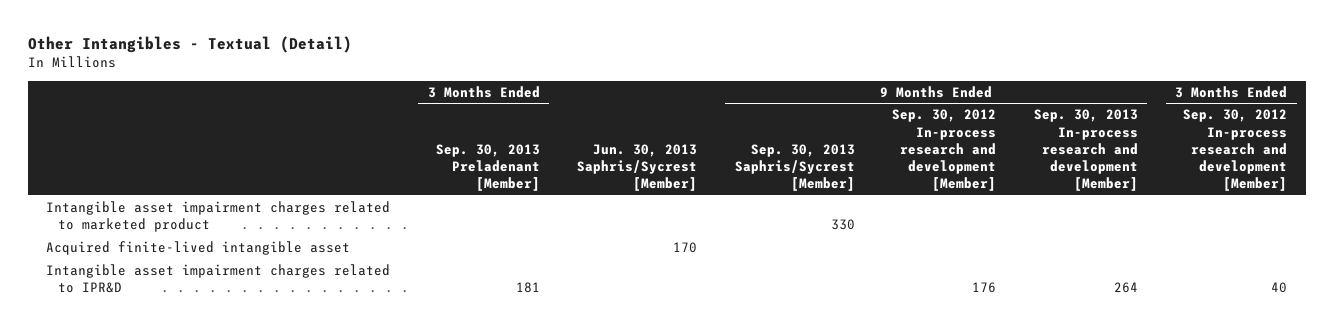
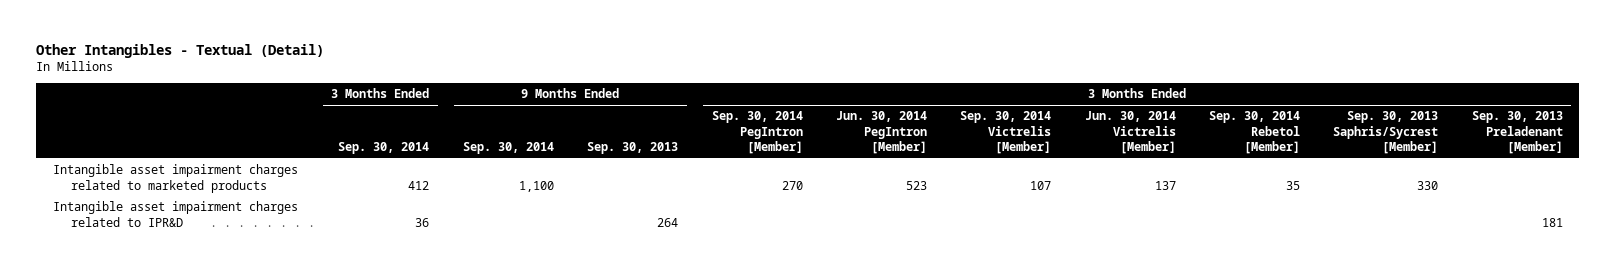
- | 3 Months Ended Sep. 30, 2013 Preladenant [Member] | Jun. 30, 2013 Saphris/Sycrest [Member] | 9 Months Ended Sep. 30, 2013 Saphris/Sycrest [Member] | 9 Months Ended Sep. 30, 2012 In-process research and development [Member] | 9 Months Ended Sep. 30, 2013 In-process research and development [Member] | 3 Months Ended Sep. 30, 2012 In-process research and development [Member]
+ | 3 Months Ended Sep. 30, 2014 | 9 Months Ended Sep. 30, 2014 | 9 Months Ended Sep. 30, 2013 | 3 Months Ended Sep. 30, 2014 PegIntron [Member] | 3 Months Ended Jun. 30, 2014 PegIntron [Member] | 3 Months Ended Sep. 30, 2014 Victrelis [Member] | 3 Months Ended Jun. 30, 2014 Victrelis [Member] | 3 Months Ended Sep. 30, 2014 Rebetol [Member] | 3 Months Ended Sep. 30, 2013 Saphris/Sycrest [Member] | 3 Months Ended Sep. 30, 2013 Preladenant [Member]
- Intangible asset impairment charges related to marketed product | | | 330 | | |
- Acquired finite-lived intangible asset | | 170 | | | |
+ Intangible asset impairment charges related to marketed products | 412 | 1,100 | | 270 | 523 | 107 | 137 | 35 | 330 |

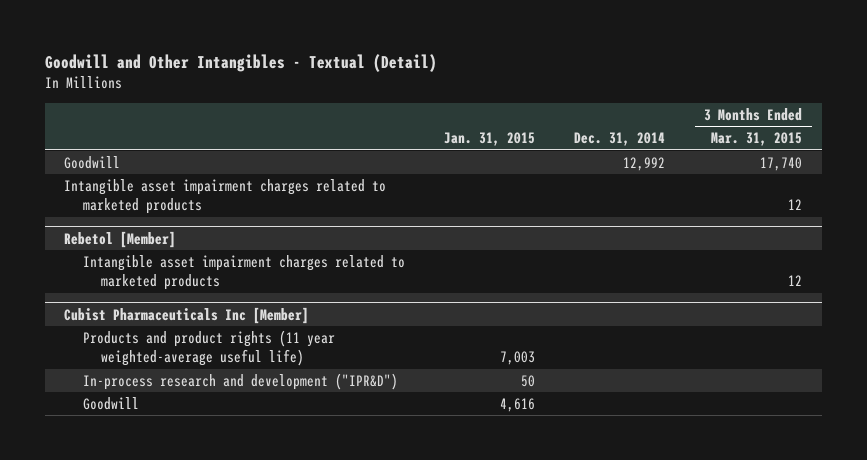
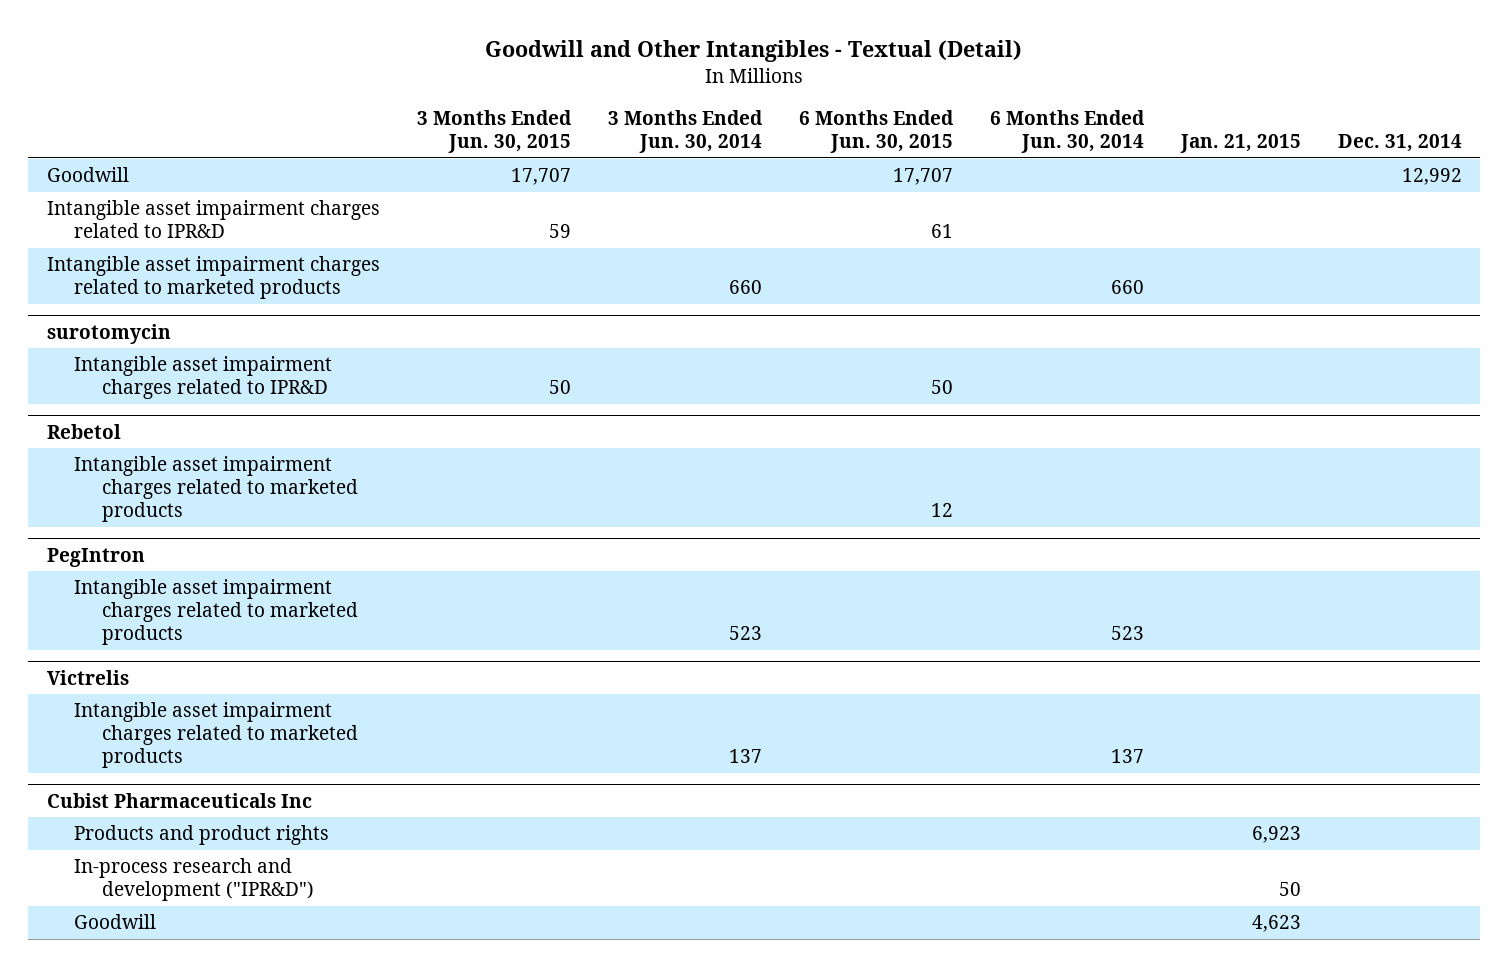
- | Jan. 31, 2015 | Dec. 31, 2014 | 3 Months Ended Mar. 31, 2015
+ | 3 Months Ended Jun. 30, 2015 | 3 Months Ended Jun. 30, 2014 | 6 Months Ended Jun. 30, 2015 | 6 Months Ended Jun. 30, 2014 | Jan. 21, 2015 | Dec. 31, 2014
+ Intangible asset impairment charges related to IPR&D | 59 | | 61 | | |
- Rebetol [Member]
+ surotomycin
+ Intangible asset impairment charges related to IPR&D | 50 | | 50 | | |
+ Rebetol
- Cubist Pharmaceuticals Inc [Member]
- Products and product rights (11 year weighted-average useful life) | 7,003 | |
+ PegIntron
+ Intangible asset impairment charges related to marketed products | | 523 | | 523 | |
+ Victrelis
+ Intangible asset impairment charges related to marketed products | | 137 | | 137 | |
+ Cubist Pharmaceuticals Inc
+ Products and product rights | | | | | 6,923 |

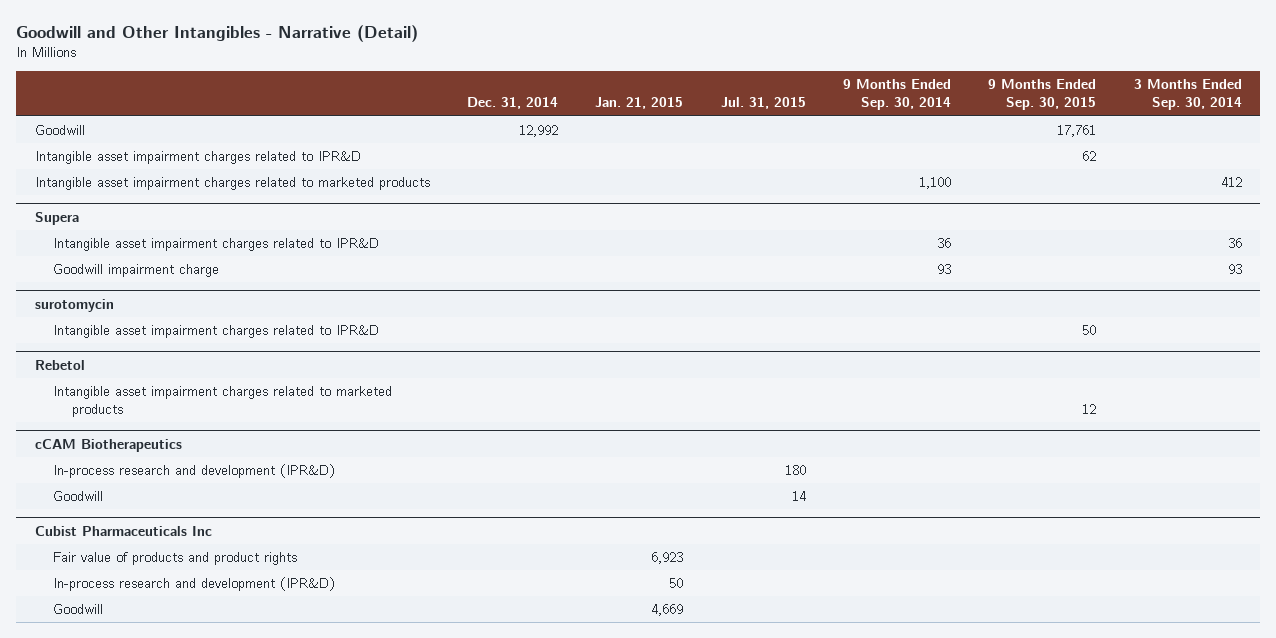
- Goodwill and Other Intangibles - Textual (Detail)
+ Goodwill and Other Intangibles - Narrative (Detail)
- | 3 Months Ended Jun. 30, 2015 | 3 Months Ended Jun. 30, 2014 | 6 Months Ended Jun. 30, 2015 | 6 Months Ended Jun. 30, 2014 | Jan. 21, 2015 | Dec. 31, 2014
+ | Dec. 31, 2014 | Jan. 21, 2015 | Jul. 31, 2015 | 9 Months Ended Sep. 30, 2014 | 9 Months Ended Sep. 30, 2015 | 3 Months Ended Sep. 30, 2014
+ Supera
+ Intangible asset impairment charges related to IPR&D | | | | 36 | | 36
+ Goodwill impairment charge | | | | 93 | | 93
- PegIntron
- Intangible asset impairment charges related to marketed products | | 523 | | 523 | |
- Victrelis
- Intangible asset impairment charges related to marketed products | | 137 | | 137 | |
+ cCAM Biotherapeutics
+ In-process research and development (IPR&D) | | | 180 | | |
+ Goodwill | | | 14 | | |
@ Cubist Pharmaceuticals Inc
- Products and product rights | | | | | 6,923 |
- In-process research and development ("IPR&D") | | | | | 50 |
- Goodwill | | | | | 4,623 |
+ Fair value of products and product rights | | 6,923 | | | |
+ In-process research and development (IPR&D) | | 50 | | | |
+ Goodwill | | 4,669 | | | |

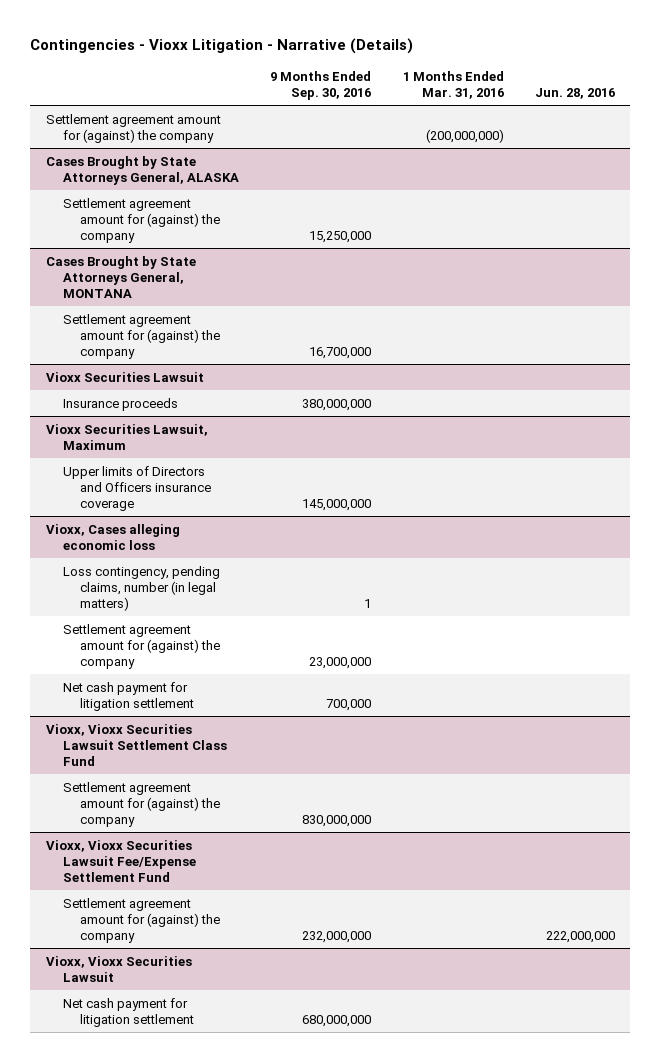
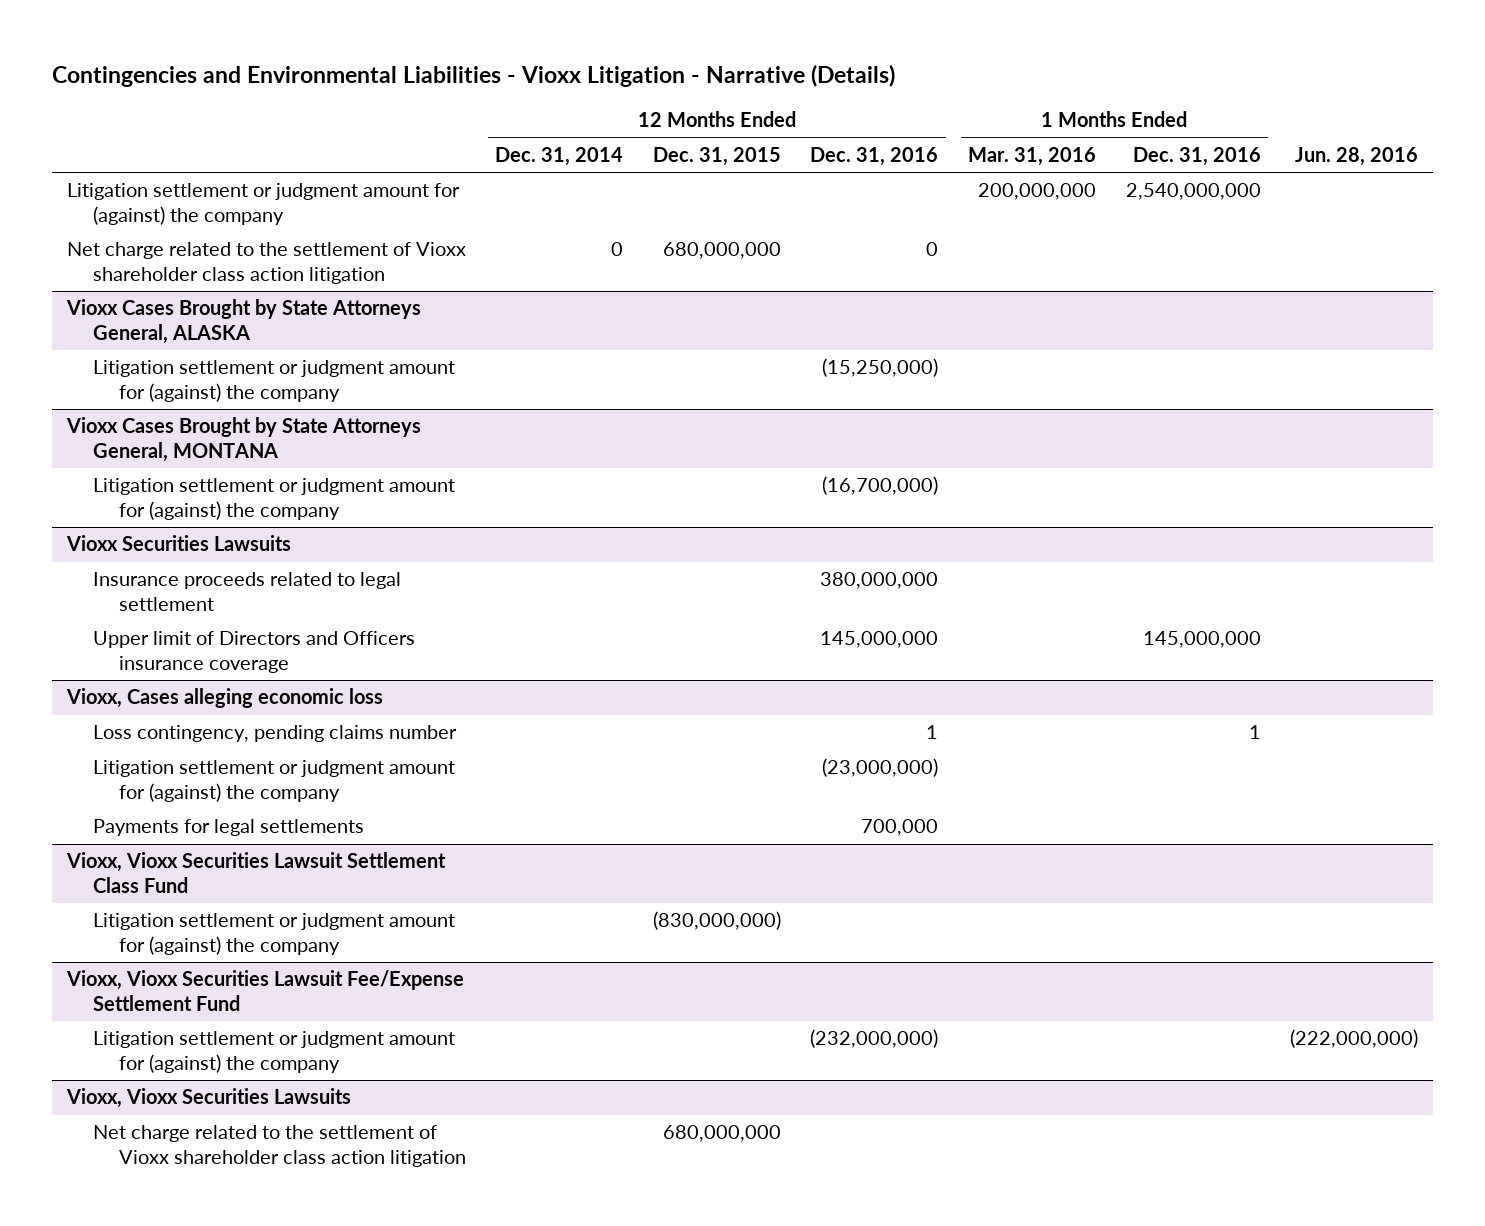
- Contingencies - Vioxx Litigation - Narrative (Details)
+ Contingencies and Environmental Liabilities - Vioxx Litigation - Narrative (Details)
- | 9 Months Ended Sep. 30, 2016 | 1 Months Ended Mar. 31, 2016 | Jun. 28, 2016
+ | 12 Months Ended Dec. 31, 2014 | 12 Months Ended Dec. 31, 2015 | 12 Months Ended Dec. 31, 2016 | 1 Months Ended Mar. 31, 2016 | 1 Months Ended Dec. 31, 2016 | Jun. 28, 2016
- Settlement agreement amount for (against) the company | | (200,000,000) |
- Cases Brought by State Attorneys General, ALASKA
- Settlement agreement amount for (against) the company | 15,250,000 | |
- Cases Brought by State Attorneys General, MONTANA
- Settlement agreement amount for (against) the company | 16,700,000 | |
- Vioxx Securities Lawsuit
- Insurance proceeds | 380,000,000 | |
- Vioxx Securities Lawsuit, Maximum
- Upper limits of Directors and Officers insurance coverage | 145,000,000 | |
+ Litigation settlement or judgment amount for (against) the company | | | | 200,000,000 | 2,540,000,000 |
+ Net charge related to the settlement of Vioxx shareholder class action litigation | 0 | 680,000,000 | 0 | | |
+ Vioxx Cases Brought by State Attorneys General, ALASKA
+ Litigation settlement or judgment amount for (against) the company | | | (15,250,000) | | |
+ Vioxx Cases Brought by State Attorneys General, MONTANA
+ Litigation settlement or judgment amount for (against) the company | | | (16,700,000) | | |
+ Vioxx Securities Lawsuits
+ Insurance proceeds related to legal settlement | | | 380,000,000 | | |
+ Upper limit of Directors and Officers insurance coverage | | | 145,000,000 | | 145,000,000 |
@ Vioxx, Cases alleging economic loss
- Loss contingency, pending claims, number (in legal matters) | 1 | |
- Settlement agreement amount for (against) the company | 23,000,000 | |
- Net cash payment for litigation settlement | 700,000 | |
+ Loss contingency, pending claims number | | | 1 | | 1 |
+ Litigation settlement or judgment amount for (against) the company | | | (23,000,000) | | |
+ Payments for legal settlements | | | 700,000 | | |
@ Vioxx, Vioxx Securities Lawsuit Settlement Class Fund
- Settlement agreement amount for (against) the company | 830,000,000 | |
+ Litigation settlement or judgment amount for (against) the company | | (830,000,000) | | | |
@ Vioxx, Vioxx Securities Lawsuit Fee/Expense Settlement Fund
- Settlement agreement amount for (against) the company | 232,000,000 | | 222,000,000
- Vioxx, Vioxx Securities Lawsuit
- Net cash payment for litigation settlement | 680,000,000 | |
@ Vioxx, Vioxx Securities Lawsuit Fee/Expense Settlement Fund
+ Litigation settlement or judgment amount for (against) the company | | | (232,000,000) | | | (222,000,000)
+ Vioxx, Vioxx Securities Lawsuits
+ Net charge related to the settlement of Vioxx shareholder class action litigation | | 680,000,000 | | | |

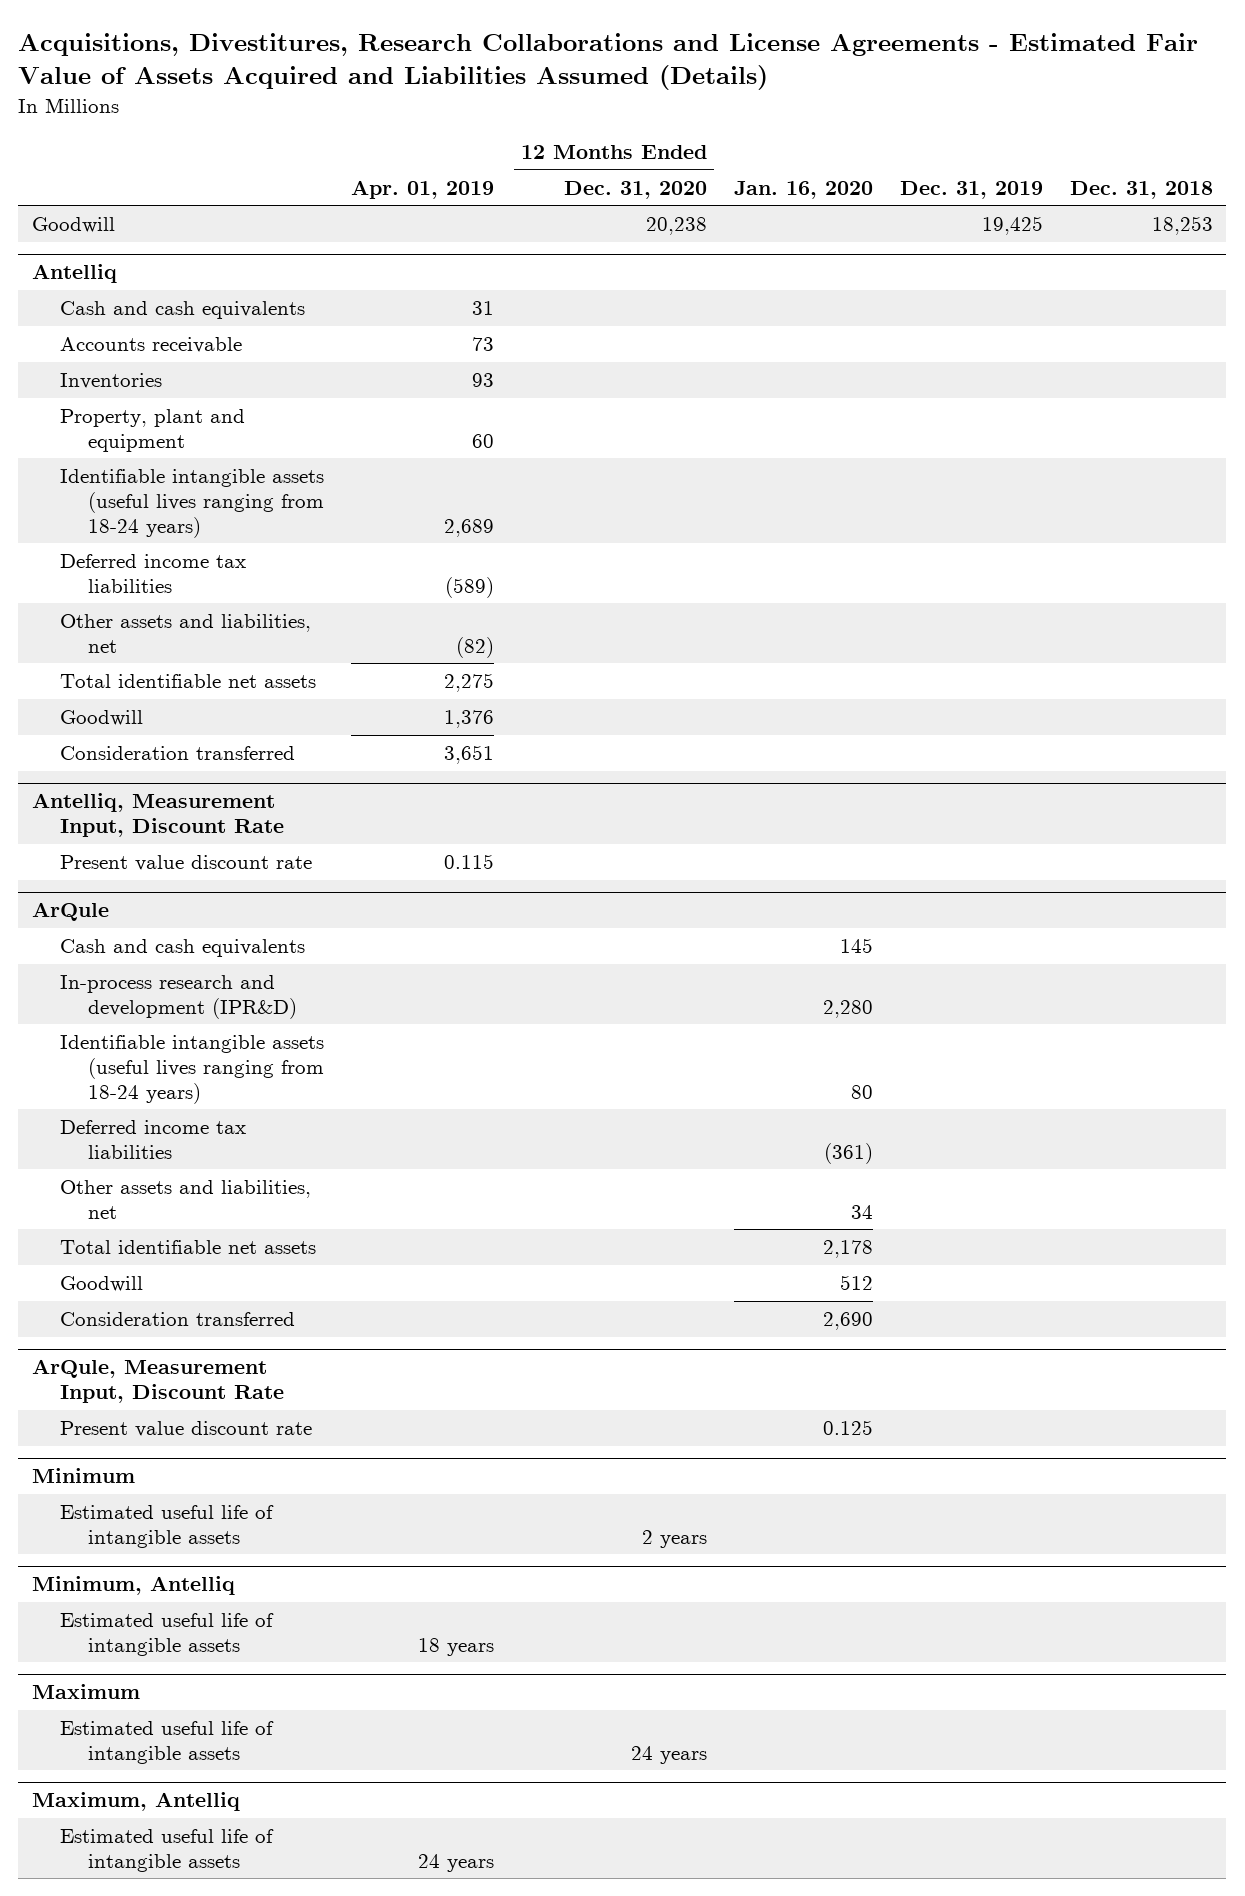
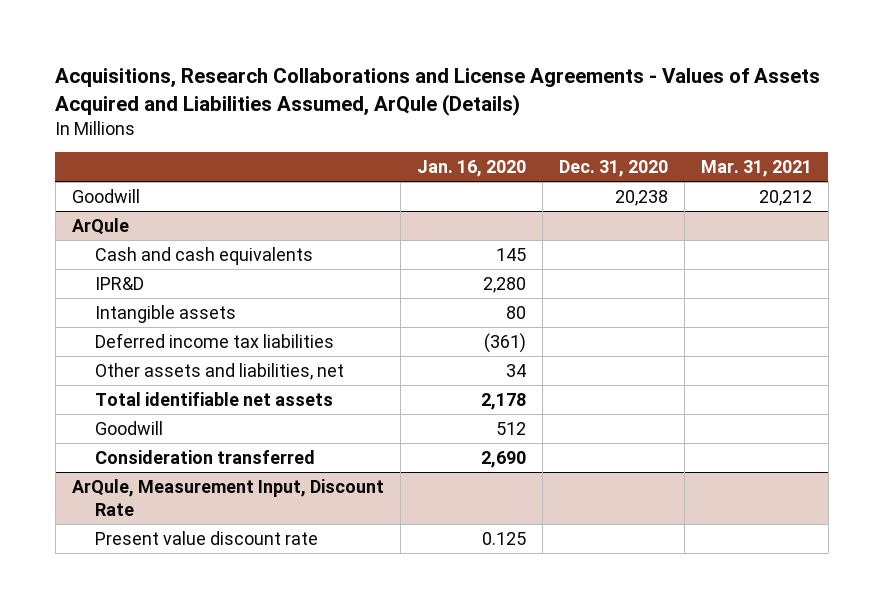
- Acquisitions, Divestitures, Research Collaborations and License Agreements - Estimated Fair Value of Assets Acquired and Liabilities Assumed (Details)
+ Acquisitions, Research Collaborations and License Agreements - Values of Assets Acquired and Liabilities Assumed, ArQule (Details)
- | Apr. 01, 2019 | 12 Months Ended Dec. 31, 2020 | Jan. 16, 2020 | Dec. 31, 2019 | Dec. 31, 2018
+ | Jan. 16, 2020 | Dec. 31, 2020 | Mar. 31, 2021
- Antelliq
- Cash and cash equivalents | 31 | | | |
- Accounts receivable | 73 | | | |
- Inventories | 93 | | | |
- Property, plant and equipment | 60 | | | |
- Identifiable intangible assets (useful lives ranging from 18-24 years) | 2,689 | | | |
- Deferred income tax liabilities | (589) | | | |
- Other assets and liabilities, net | (82) | | | |
- Total identifiable net assets | 2,275 | | | |
- Goodwill | 1,376 | | | |
- Consideration transferred | 3,651 | | | |
- Antelliq, Measurement Input, Discount Rate
- Present value discount rate | 0.115 | | | |
@ ArQule
- In-process research and development (IPR&D) | | | 2,280 | |
- Identifiable intangible assets (useful lives ranging from 18-24 years) | | | 80 | |
+ IPR&D | 2,280 | |
+ Intangible assets | 80 | |
- Minimum
- Estimated useful life of intangible assets | | 2 years | | |
- Minimum, Antelliq
- Estimated useful life of intangible assets | 18 years | | | |
- Maximum
- Estimated useful life of intangible assets | | 24 years | | |
- Maximum, Antelliq
- Estimated useful life of intangible assets | 24 years | | | |

